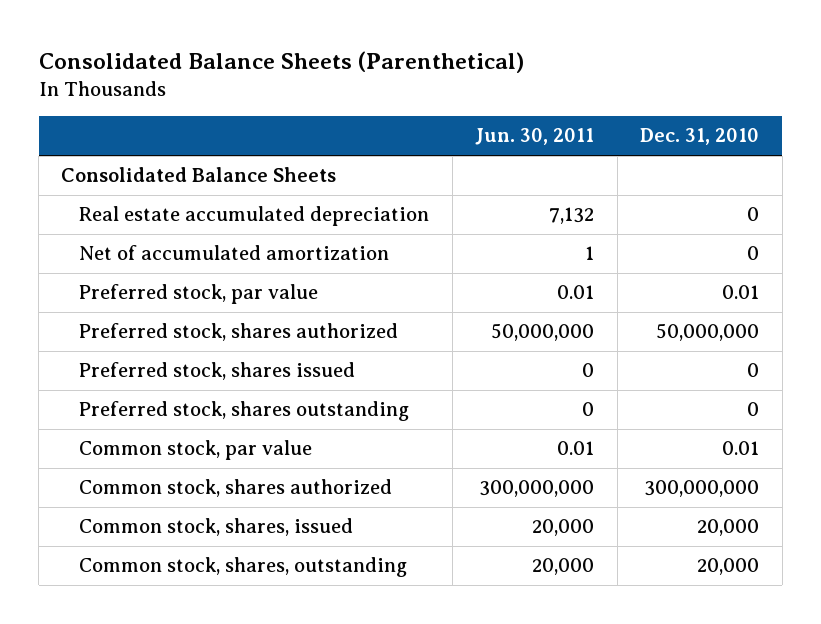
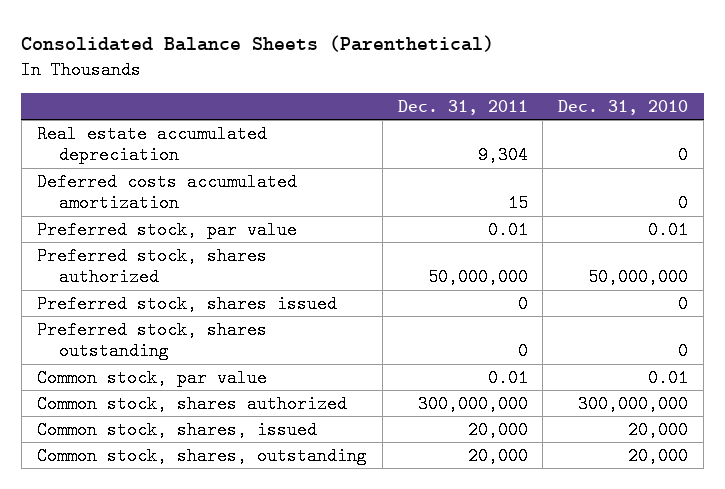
- | Jun. 30, 2011 | Dec. 31, 2010
+ | Dec. 31, 2011 | Dec. 31, 2010
- Consolidated Balance Sheets
- Net of accumulated amortization | 1 | 0
+ Deferred costs accumulated amortization | 15 | 0

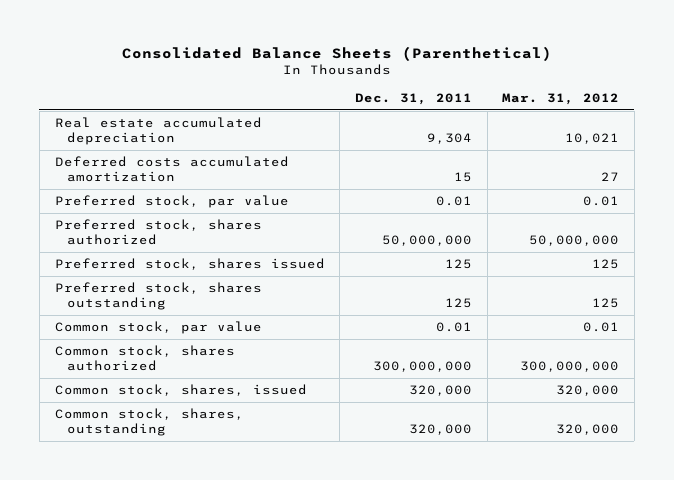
- | Dec. 31, 2011 | Dec. 31, 2010
+ | Dec. 31, 2011 | Mar. 31, 2012
- Preferred stock, shares issued | 0 | 0
- Preferred stock, shares outstanding | 0 | 0
+ Preferred stock, shares issued | 125 | 125
+ Preferred stock, shares outstanding | 125 | 125
- Common stock, shares, issued | 20,000 | 20,000
- Common stock, shares, outstanding | 20,000 | 20,000
+ Common stock, shares, issued | 320,000 | 320,000
+ Common stock, shares, outstanding | 320,000 | 320,000

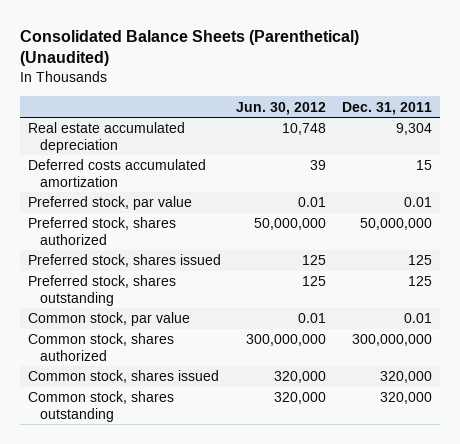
- Consolidated Balance Sheets (Parenthetical)
+ Consolidated Balance Sheets (Parenthetical) (Unaudited)
- | Dec. 31, 2011 | Mar. 31, 2012
+ | Jun. 30, 2012 | Dec. 31, 2011
- Common stock, shares, issued | 320,000 | 320,000
- Common stock, shares, outstanding | 320,000 | 320,000
+ Common stock, shares issued | 320,000 | 320,000
+ Common stock, shares outstanding | 320,000 | 320,000

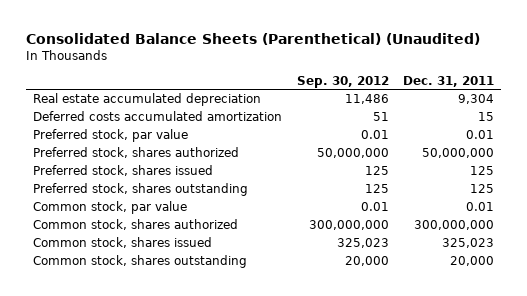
- | Jun. 30, 2012 | Dec. 31, 2011
+ | Sep. 30, 2012 | Dec. 31, 2011
- Common stock, shares issued | 320,000 | 320,000
- Common stock, shares outstanding | 320,000 | 320,000
+ Common stock, shares issued | 325,023 | 325,023
+ Common stock, shares outstanding | 20,000 | 20,000

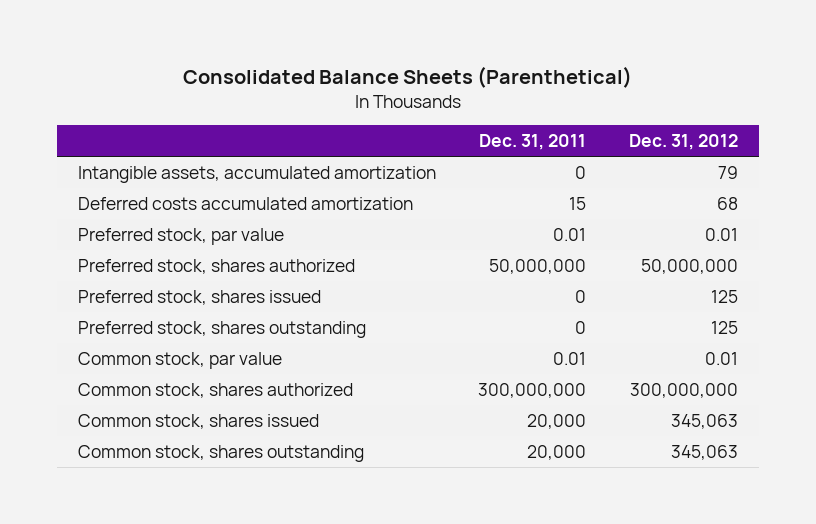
- Consolidated Balance Sheets (Parenthetical) (Unaudited)
+ Consolidated Balance Sheets (Parenthetical)
- | Sep. 30, 2012 | Dec. 31, 2011
+ | Dec. 31, 2011 | Dec. 31, 2012
- Real estate accumulated depreciation | 11,486 | 9,304
+ Intangible assets, accumulated amortization | 0 | 79
- Preferred stock, shares issued | 125 | 125
- Preferred stock, shares outstanding | 125 | 125
+ Preferred stock, shares issued | 0 | 125
+ Preferred stock, shares outstanding | 0 | 125
- Common stock, shares issued | 325,023 | 325,023
+ Common stock, shares issued | 20,000 | 345,063

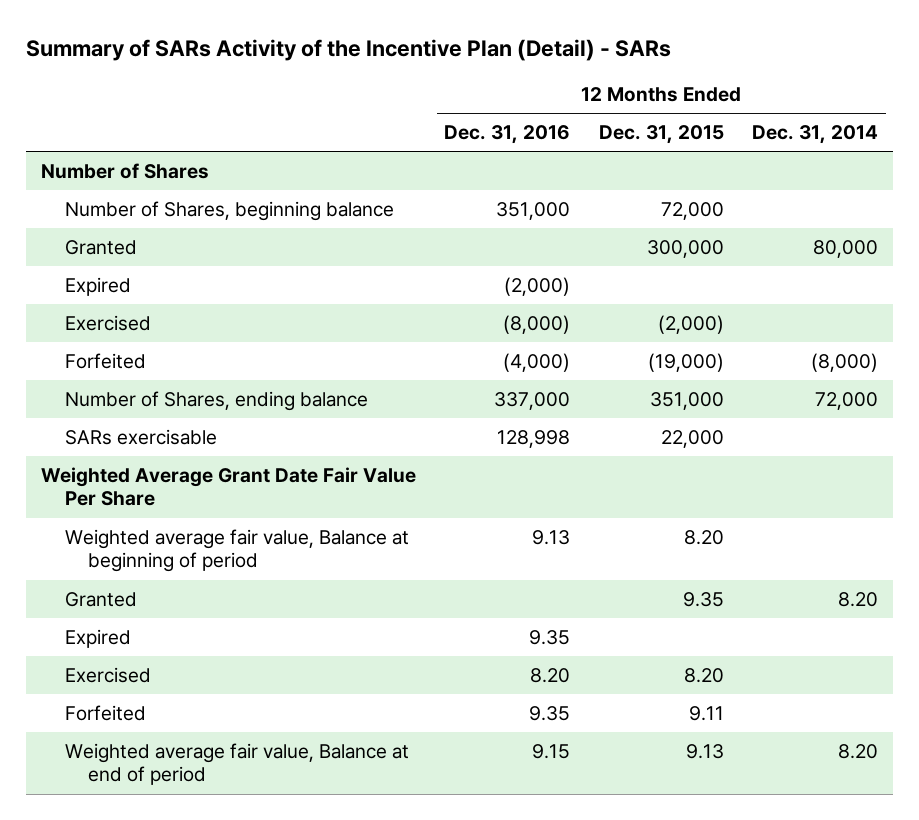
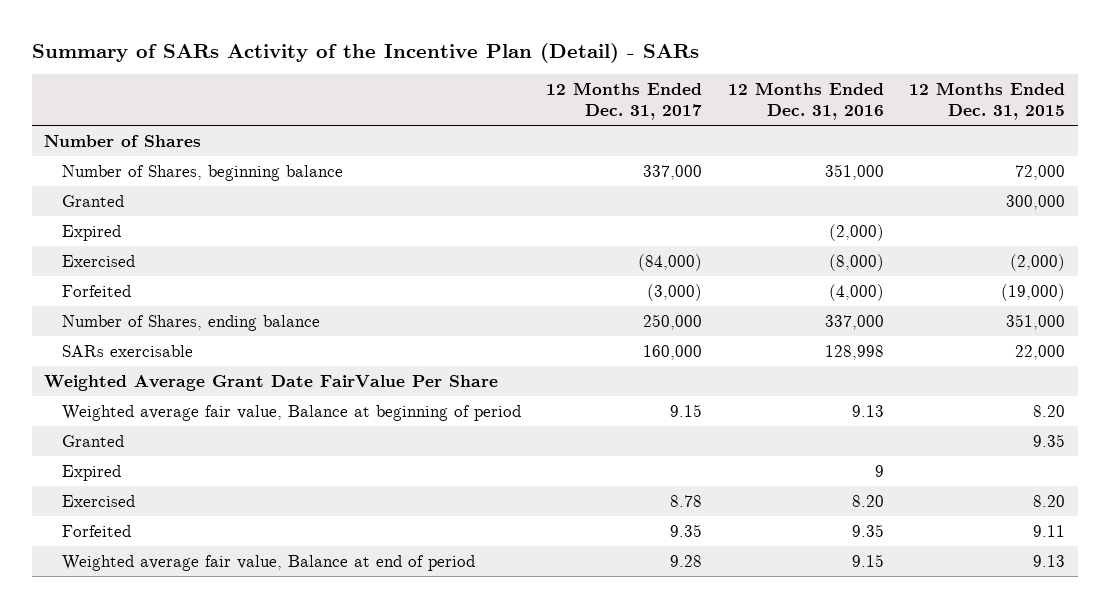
- | 12 Months Ended Dec. 31, 2016 | 12 Months Ended Dec. 31, 2015 | 12 Months Ended Dec. 31, 2014
+ | 12 Months Ended Dec. 31, 2017 | 12 Months Ended Dec. 31, 2016 | 12 Months Ended Dec. 31, 2015
- Weighted Average Grant Date Fair Value Per Share
+ Weighted Average Grant Date FairValue Per Share
- Expired | 9.35 | |
+ Expired | | 9 |

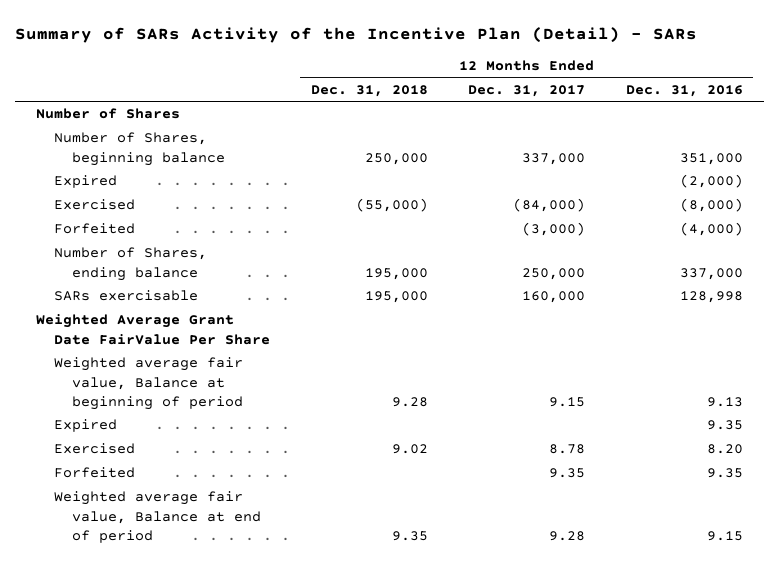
- | 12 Months Ended Dec. 31, 2017 | 12 Months Ended Dec. 31, 2016 | 12 Months Ended Dec. 31, 2015
+ | 12 Months Ended Dec. 31, 2018 | 12 Months Ended Dec. 31, 2017 | 12 Months Ended Dec. 31, 2016
- Granted | | | 300,000
- Granted | | | 9.35
- Expired | | 9 |
+ Expired | | | 9.35

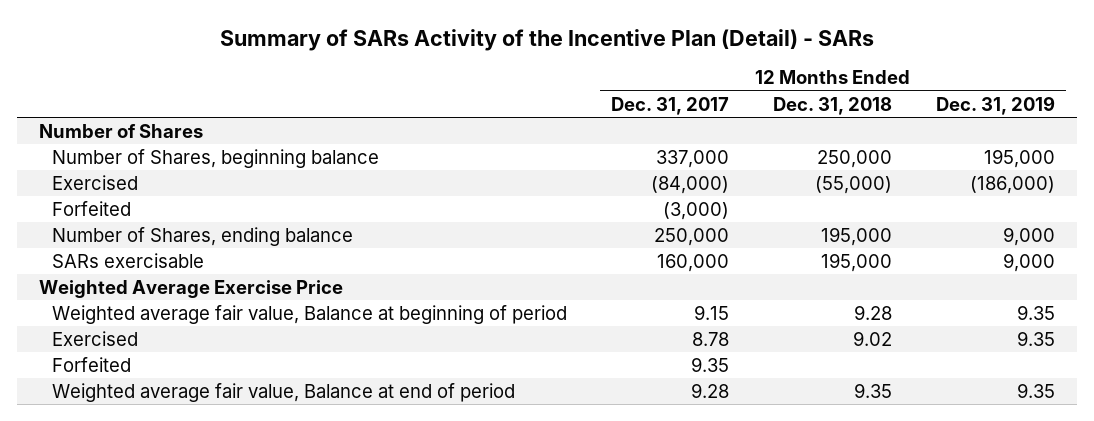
- | 12 Months Ended Dec. 31, 2018 | 12 Months Ended Dec. 31, 2017 | 12 Months Ended Dec. 31, 2016
+ | 12 Months Ended Dec. 31, 2017 | 12 Months Ended Dec. 31, 2018 | 12 Months Ended Dec. 31, 2019
- Expired | | | (2,000)
- Weighted Average Grant Date FairValue Per Share
+ Weighted Average Exercise Price
- Expired | | | 9.35

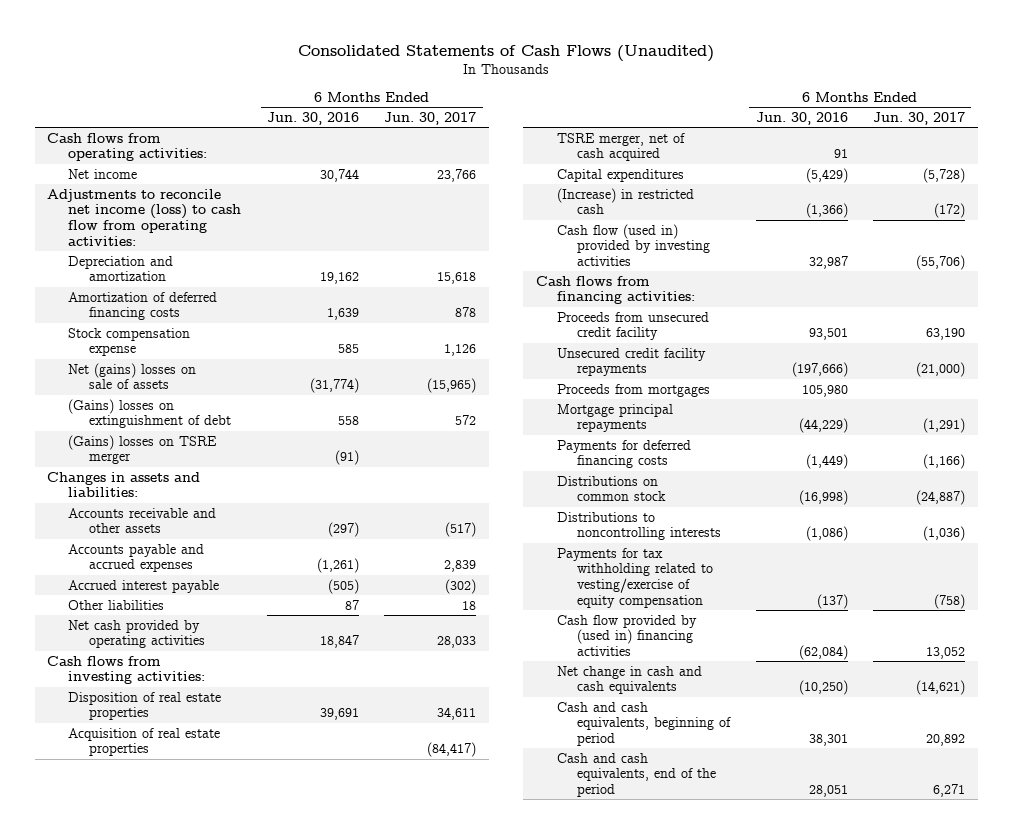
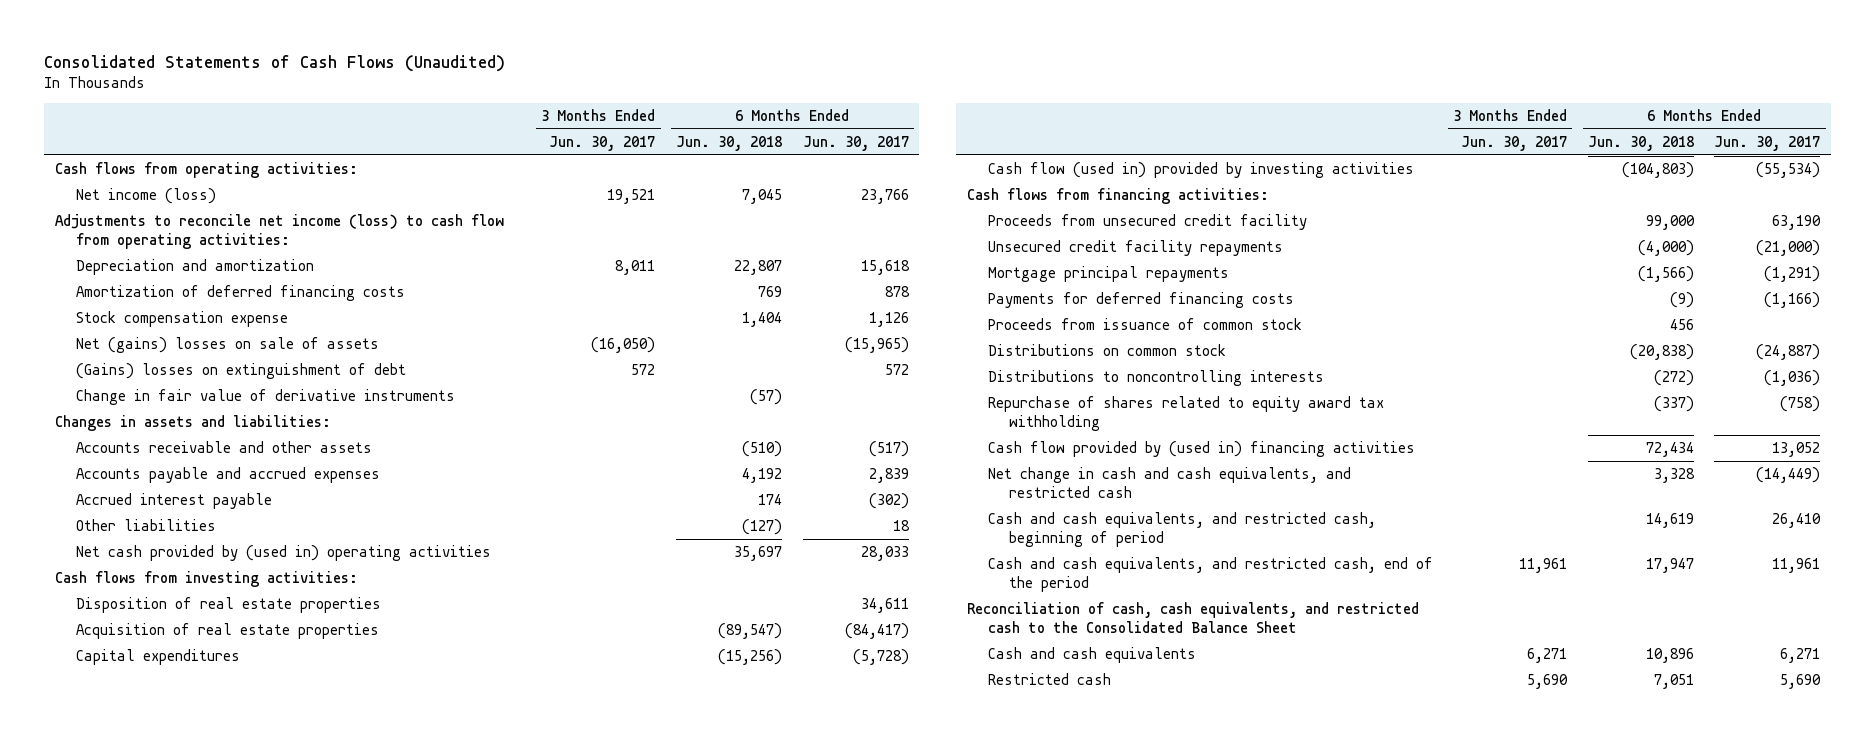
- | 6 Months Ended Jun. 30, 2016 | 6 Months Ended Jun. 30, 2017
+ | 3 Months Ended Jun. 30, 2017 | 6 Months Ended Jun. 30, 2018 | 6 Months Ended Jun. 30, 2017
- Net income | 30,744 | 23,766
+ Net income (loss) | 19,521 | 7,045 | 23,766
- (Gains) losses on TSRE merger | (91) |
+ Change in fair value of derivative instruments | | (57) |
- Net cash provided by operating activities | 18,847 | 28,033
+ Net cash provided by (used in) operating activities | | 35,697 | 28,033
- TSRE merger, net of cash acquired | 91 |
- (Increase) in restricted cash | (1,366) | (172)
- Cash flow (used in) provided by investing activities | 32,987 | (55,706)
+ Cash flow (used in) provided by investing activities | | (104,803) | (55,534)
- Proceeds from mortgages | 105,980 |
+ Proceeds from issuance of common stock | | 456 |
- Payments for tax withholding related to vesting/exercise of equity compensation | (137) | (758)
+ Repurchase of shares related to equity award tax withholding | | (337) | (758)
- Net change in cash and cash equivalents | (10,250) | (14,621)
- Cash and cash equivalents, beginning of period | 38,301 | 20,892
- Cash and cash equivalents, end of the period | 28,051 | 6,271
+ Net change in cash and cash equivalents, and restricted cash | | 3,328 | (14,449)
+ Cash and cash equivalents, and restricted cash, beginning of period | | 14,619 | 26,410
+ Cash and cash equivalents, and restricted cash, end of the period | 11,961 | 17,947 | 11,961
+ Reconciliation of cash, cash equivalents, and restricted cash to the Consolidated Balance Sheet
+ Cash and cash equivalents | 6,271 | 10,896 | 6,271
+ Restricted cash | 5,690 | 7,051 | 5,690

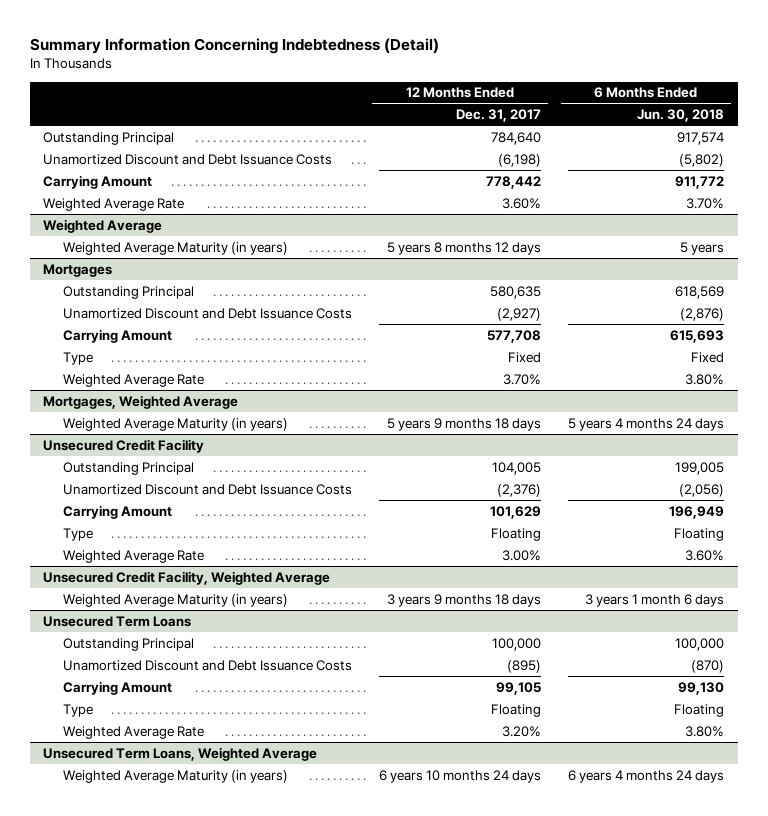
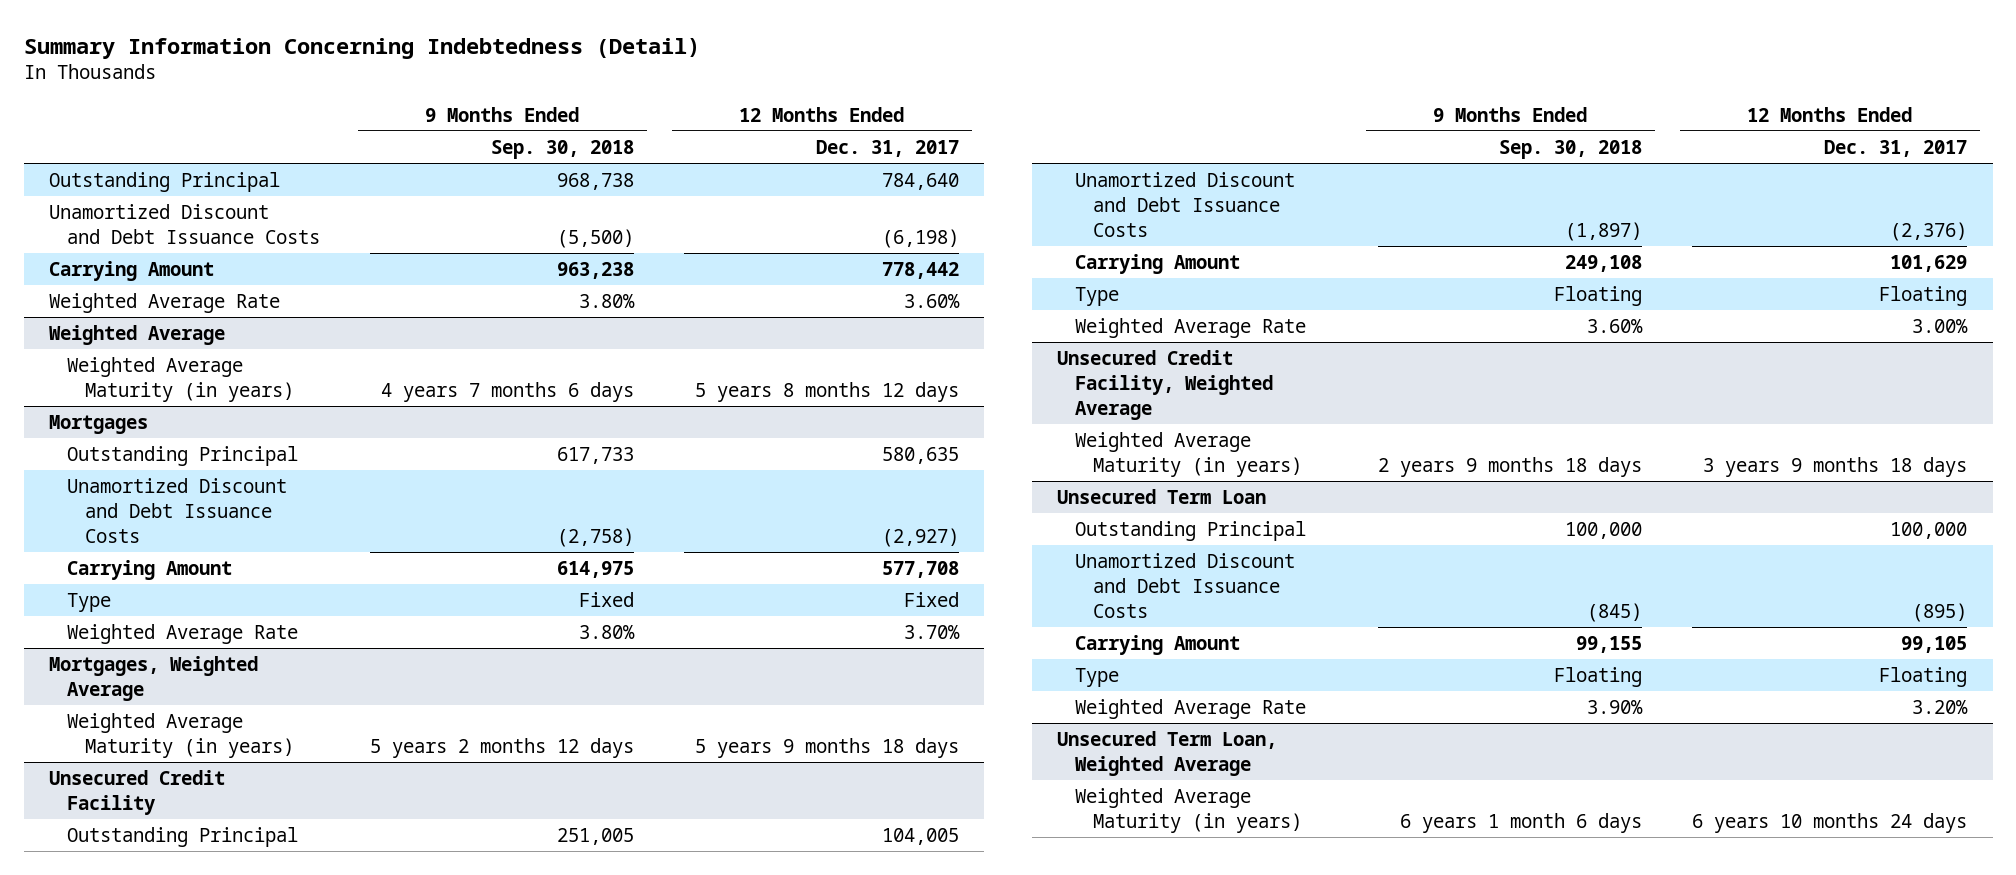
- | 12 Months Ended Dec. 31, 2017 | 6 Months Ended Jun. 30, 2018
+ | 9 Months Ended Sep. 30, 2018 | 12 Months Ended Dec. 31, 2017
- Unsecured Term Loans
+ Unsecured Term Loan
- Unsecured Term Loans, Weighted Average
+ Unsecured Term Loan, Weighted Average

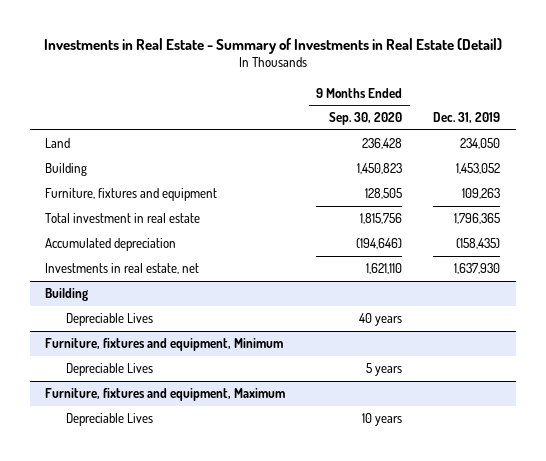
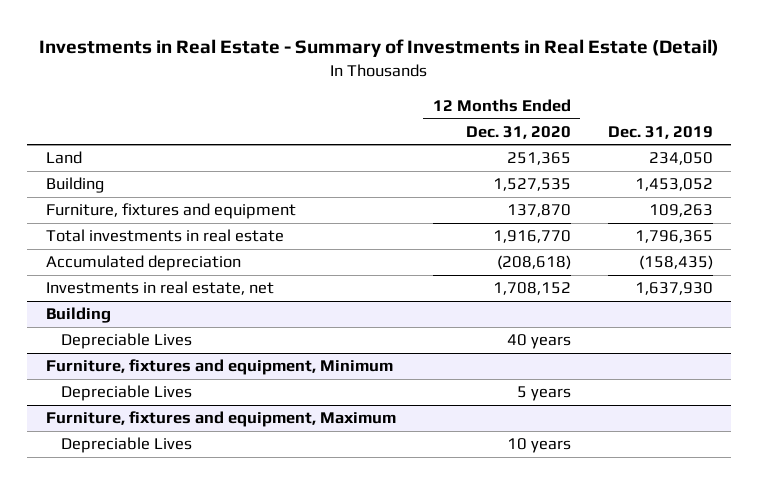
- | 9 Months Ended Sep. 30, 2020 | Dec. 31, 2019
+ | 12 Months Ended Dec. 31, 2020 | Dec. 31, 2019
- Total investment in real estate | 1,815,756 | 1,796,365
+ Total investments in real estate | 1,916,770 | 1,796,365

